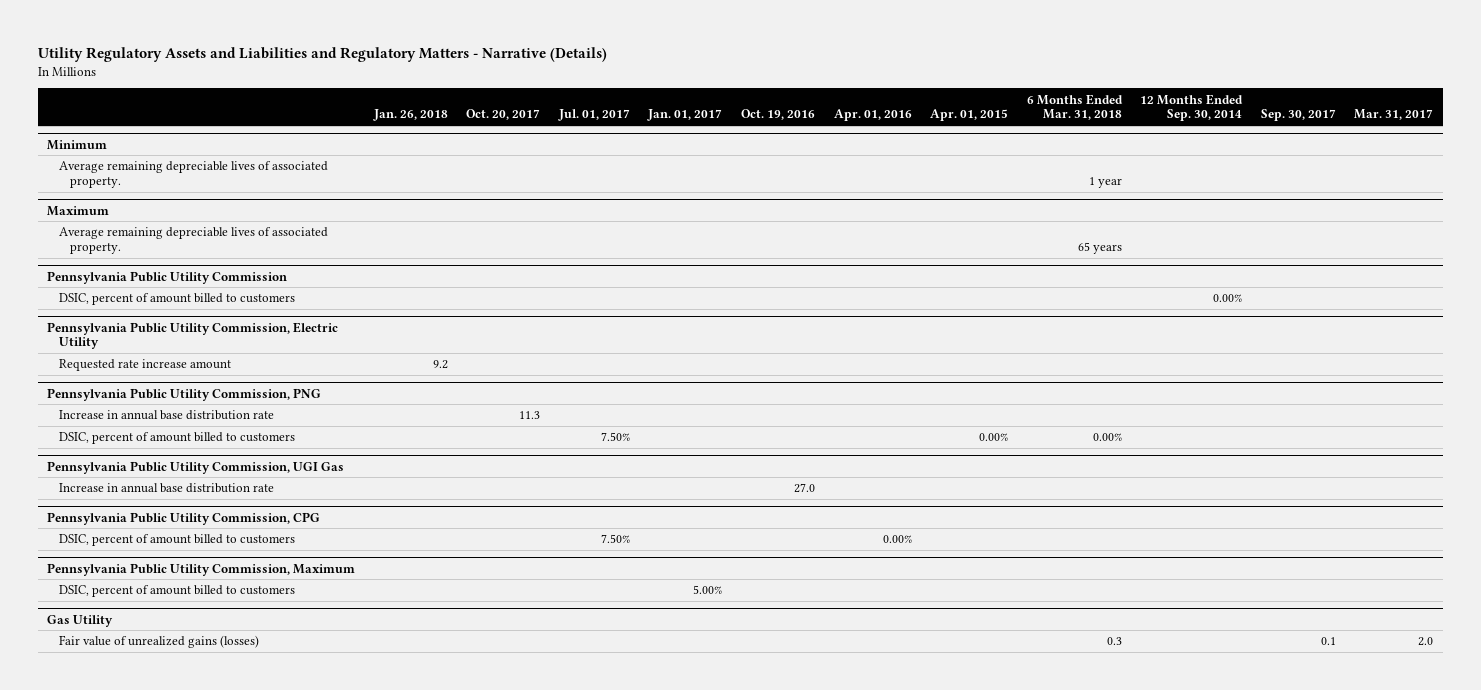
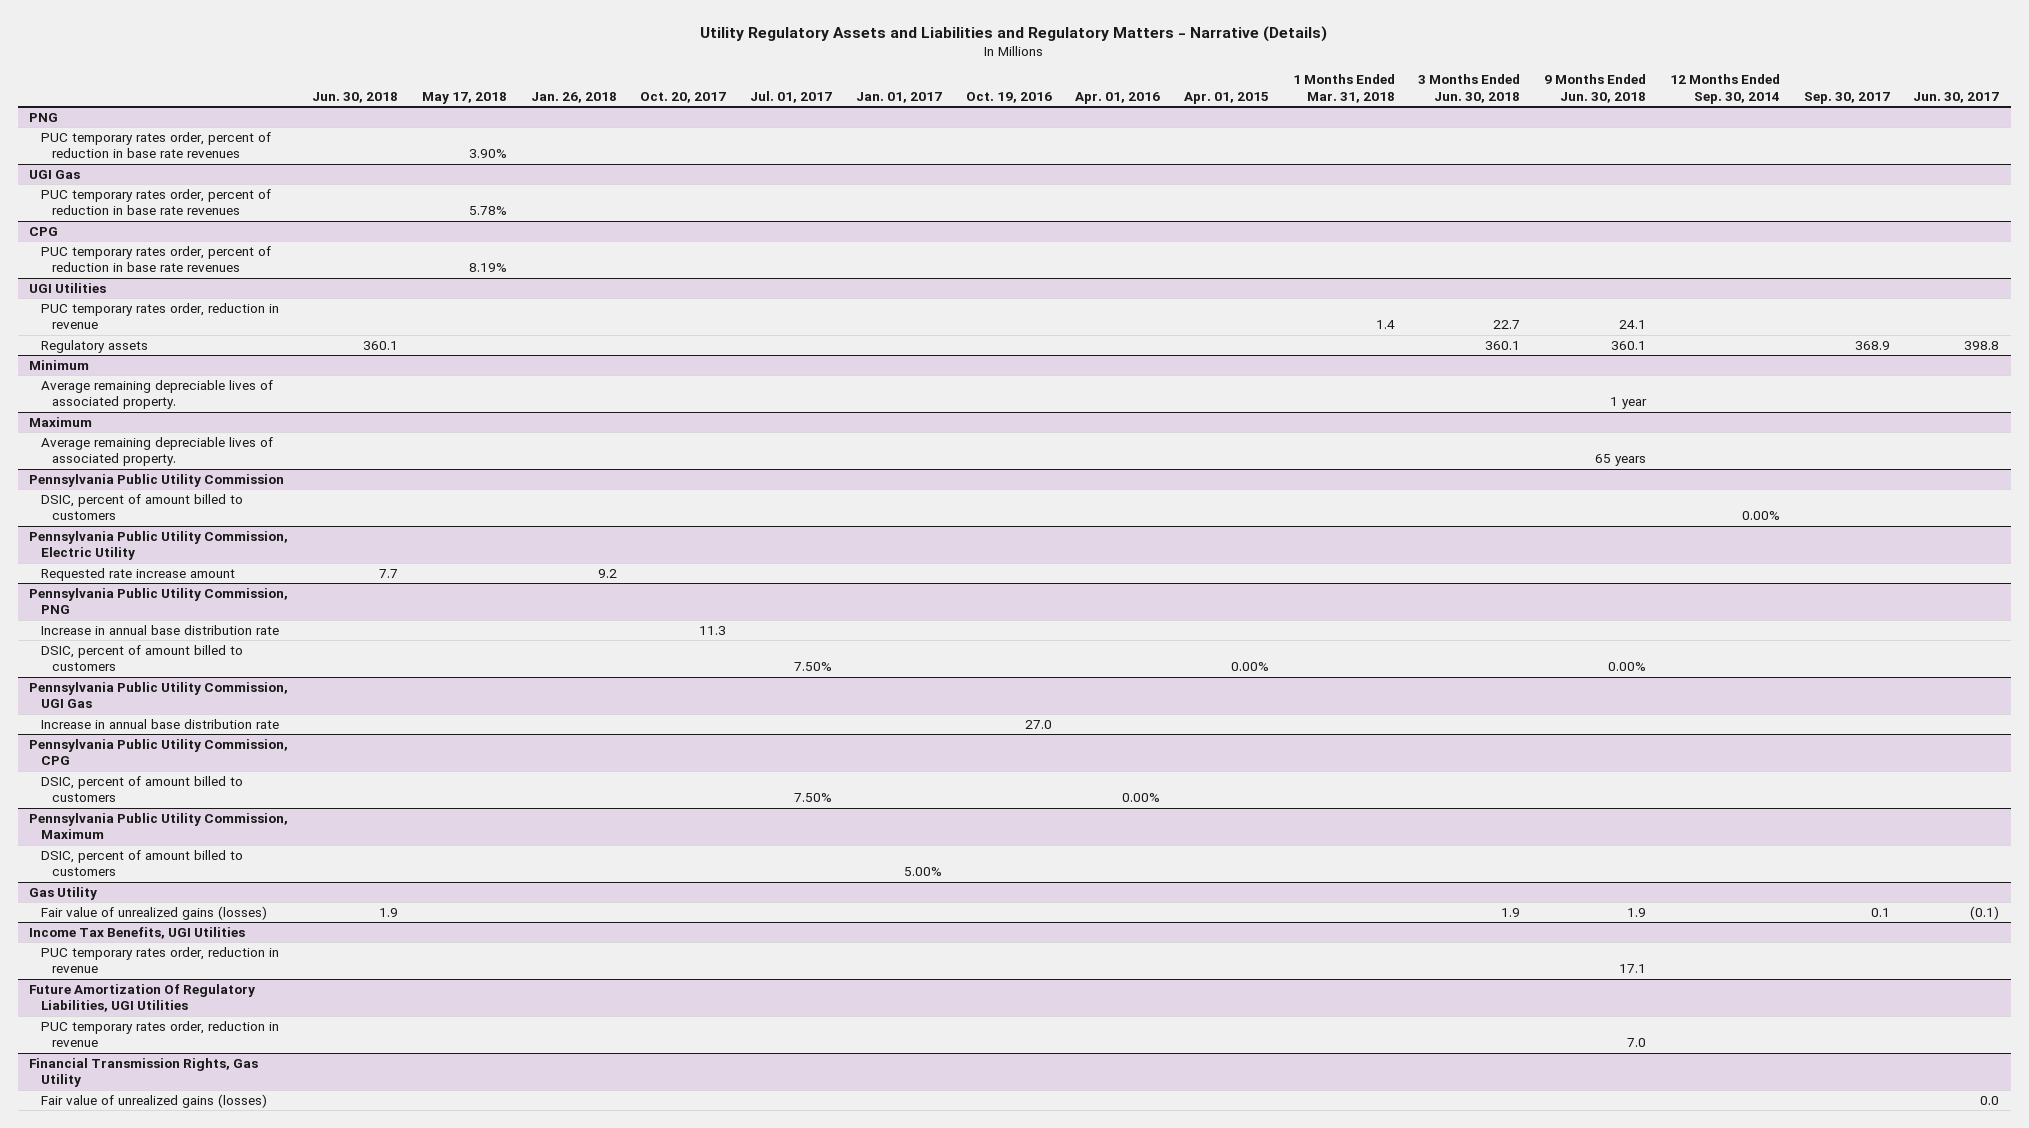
- | Jan. 26, 2018 | Oct. 20, 2017 | Jul. 01, 2017 | Jan. 01, 2017 | Oct. 19, 2016 | Apr. 01, 2016 | Apr. 01, 2015 | 6 Months Ended Mar. 31, 2018 | 12 Months Ended Sep. 30, 2014 | Sep. 30, 2017 | Mar. 31, 2017
+ | Jun. 30, 2018 | May 17, 2018 | Jan. 26, 2018 | Oct. 20, 2017 | Jul. 01, 2017 | Jan. 01, 2017 | Oct. 19, 2016 | Apr. 01, 2016 | Apr. 01, 2015 | 1 Months Ended Mar. 31, 2018 | 3 Months Ended Jun. 30, 2018 | 9 Months Ended Jun. 30, 2018 | 12 Months Ended Sep. 30, 2014 | Sep. 30, 2017 | Jun. 30, 2017
+ PNG
+ PUC temporary rates order, percent of reduction in base rate revenues | | 3.90% | | | | | | | | | | | | |
+ UGI Gas
+ PUC temporary rates order, percent of reduction in base rate revenues | | 5.78% | | | | | | | | | | | | |
+ CPG
+ PUC temporary rates order, percent of reduction in base rate revenues | | 8.19% | | | | | | | | | | | | |
+ UGI Utilities
+ PUC temporary rates order, reduction in revenue | | | | | | | | | | 1.4 | 22.7 | 24.1 | | |
+ Regulatory assets | 360.1 | | | | | | | | | | 360.1 | 360.1 | | 368.9 | 398.8
+ Income Tax Benefits, UGI Utilities
+ PUC temporary rates order, reduction in revenue | | | | | | | | | | | | 17.1 | | |
+ Future Amortization Of Regulatory Liabilities, UGI Utilities
+ PUC temporary rates order, reduction in revenue | | | | | | | | | | | | 7.0 | | |
+ Financial Transmission Rights, Gas Utility
+ Fair value of unrealized gains (losses) | | | | | | | | | | | | | | | 0.0

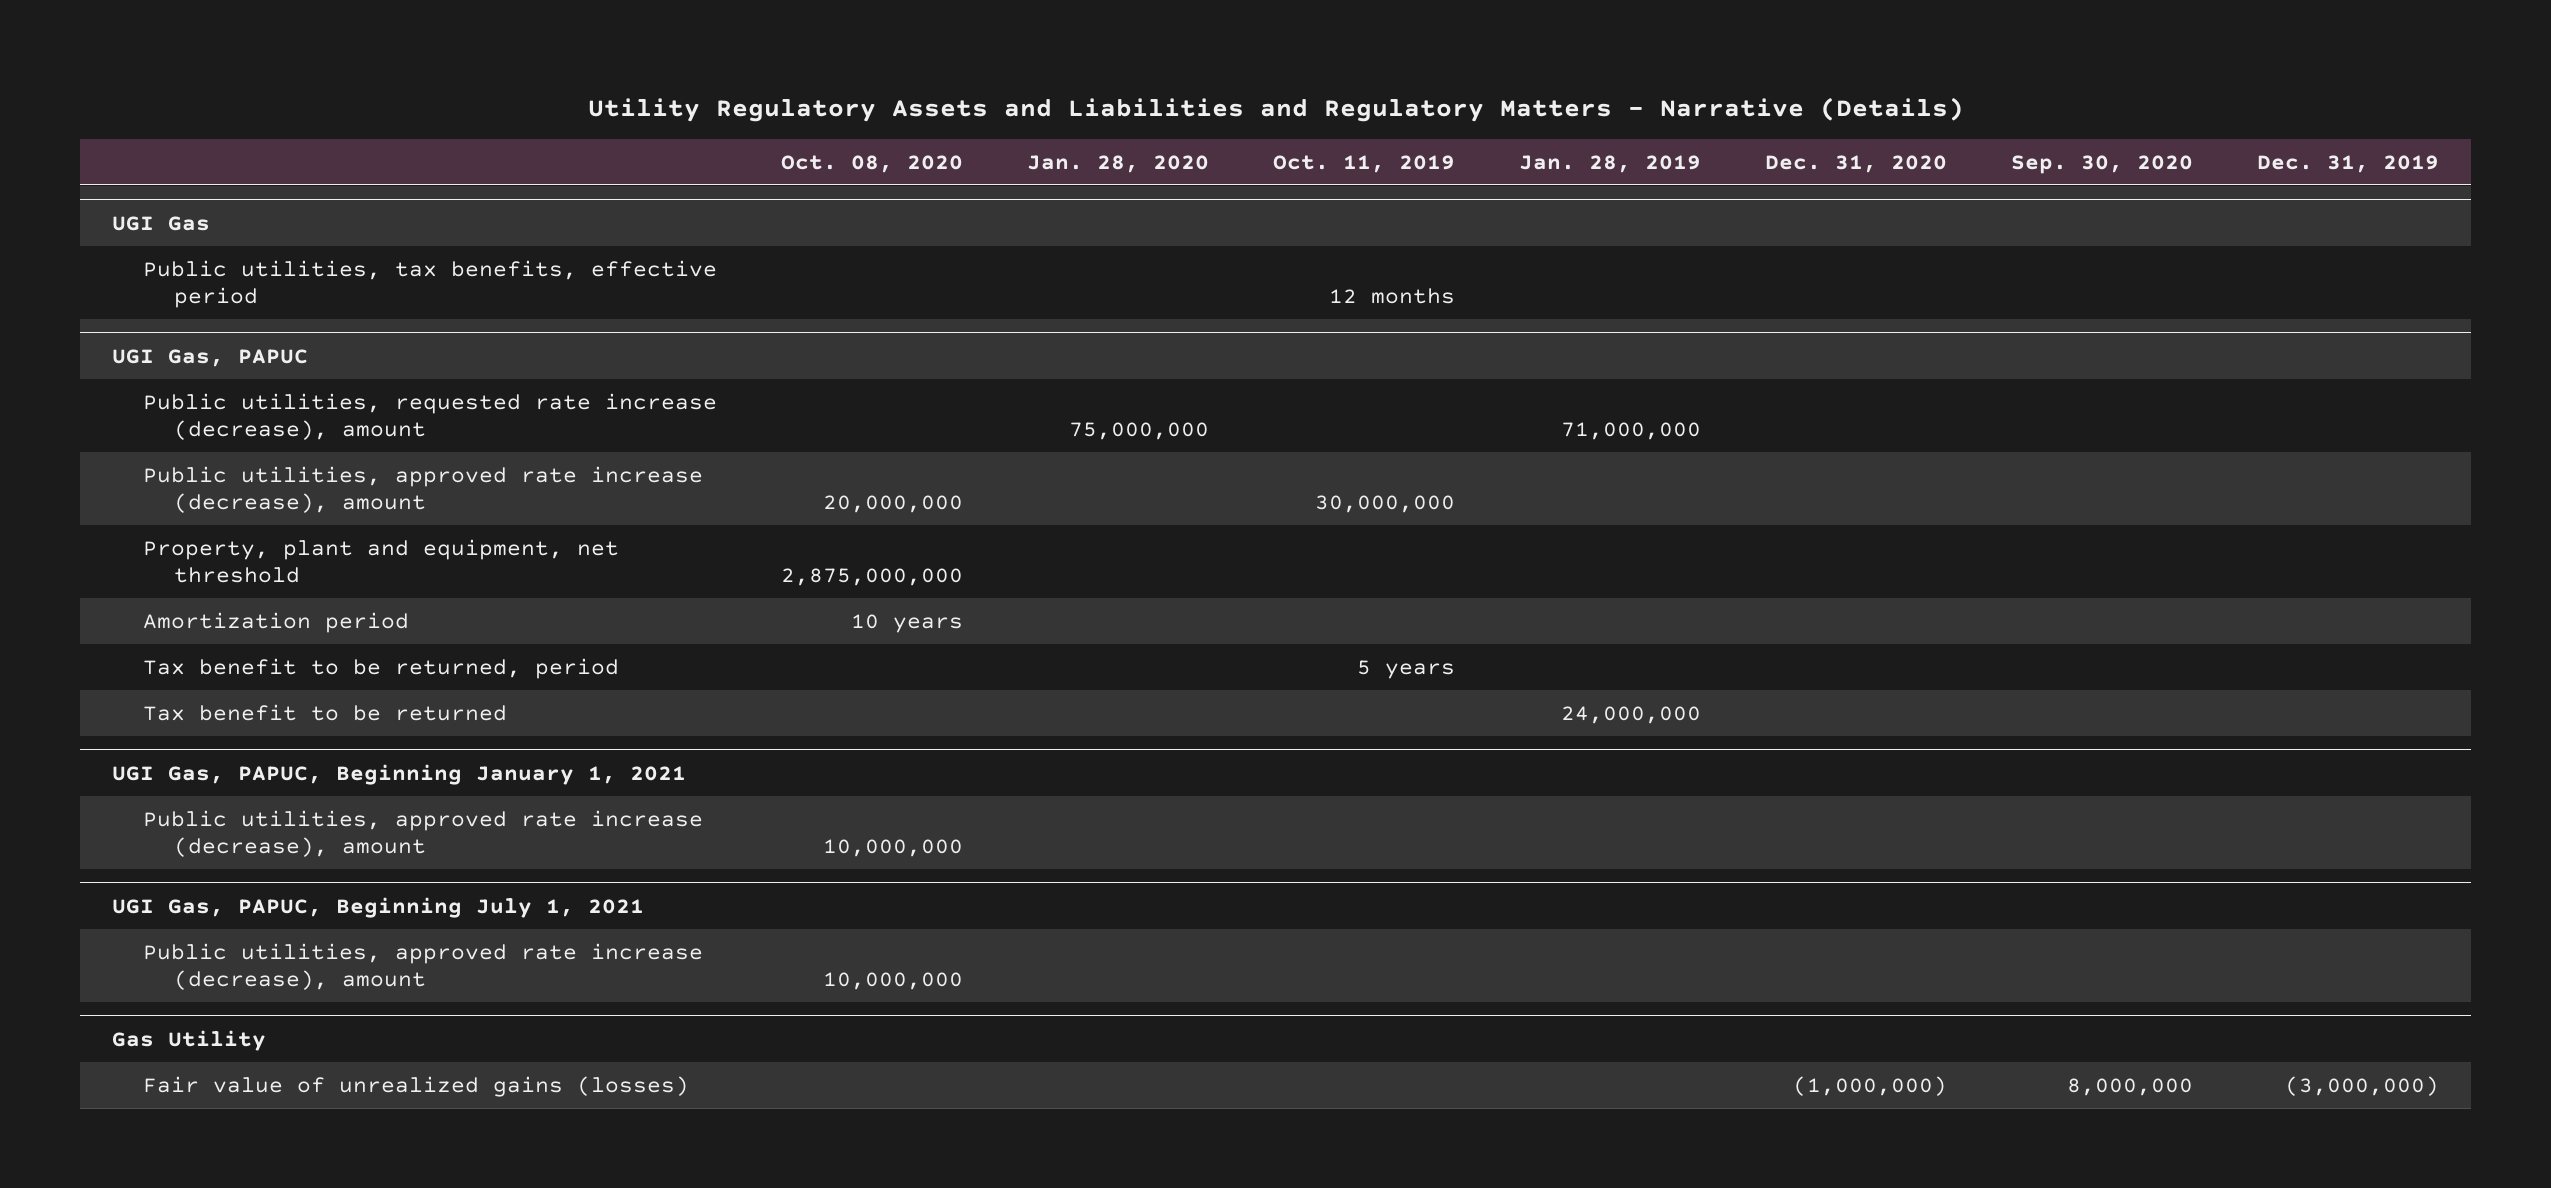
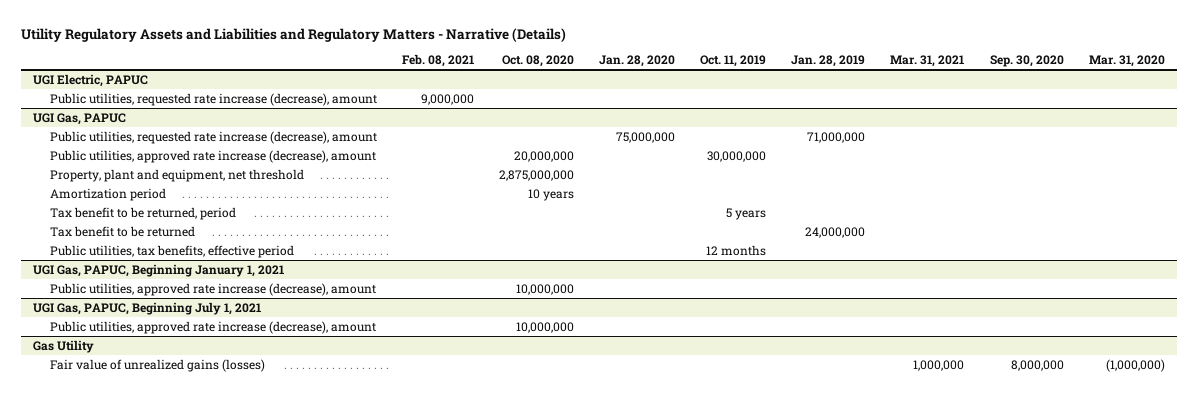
- | Oct. 08, 2020 | Jan. 28, 2020 | Oct. 11, 2019 | Jan. 28, 2019 | Dec. 31, 2020 | Sep. 30, 2020 | Dec. 31, 2019
+ | Feb. 08, 2021 | Oct. 08, 2020 | Jan. 28, 2020 | Oct. 11, 2019 | Jan. 28, 2019 | Mar. 31, 2021 | Sep. 30, 2020 | Mar. 31, 2020
- UGI Gas
- Public utilities, tax benefits, effective period | | | 12 months | | | |
+ UGI Electric, PAPUC
+ Public utilities, requested rate increase (decrease), amount | 9,000,000 | | | | | | |
@ UGI Gas, PAPUC
+ Public utilities, tax benefits, effective period | | | | 12 months | | | |

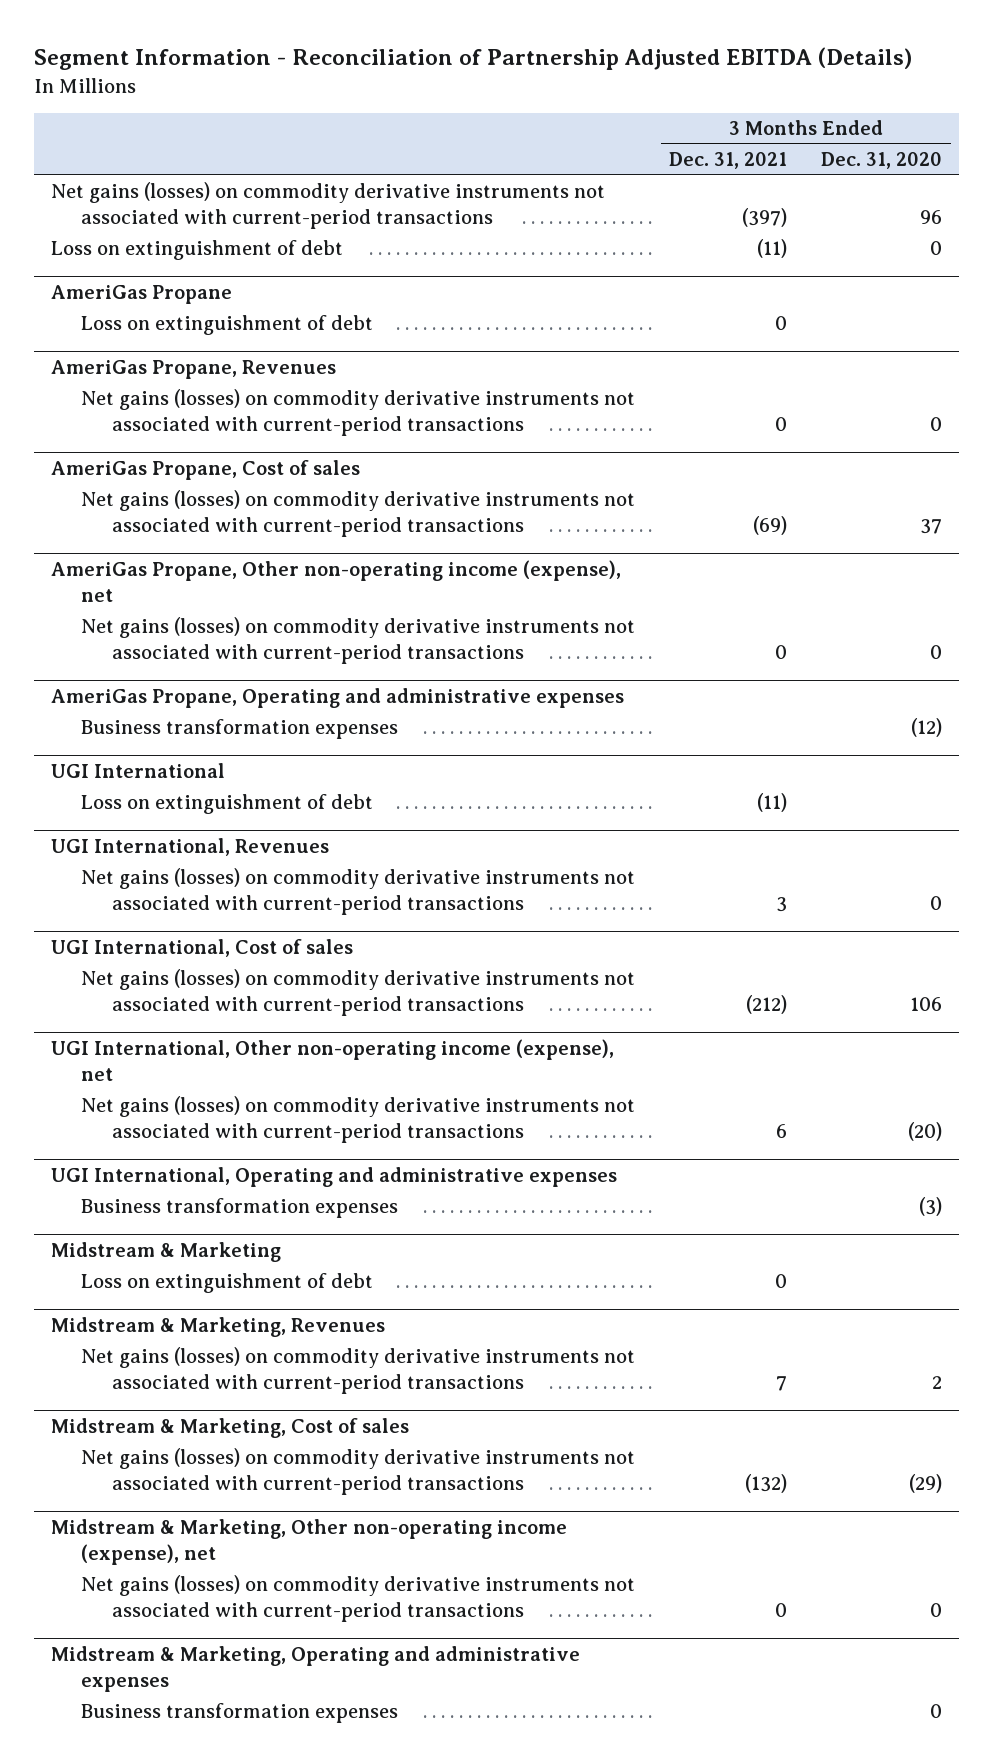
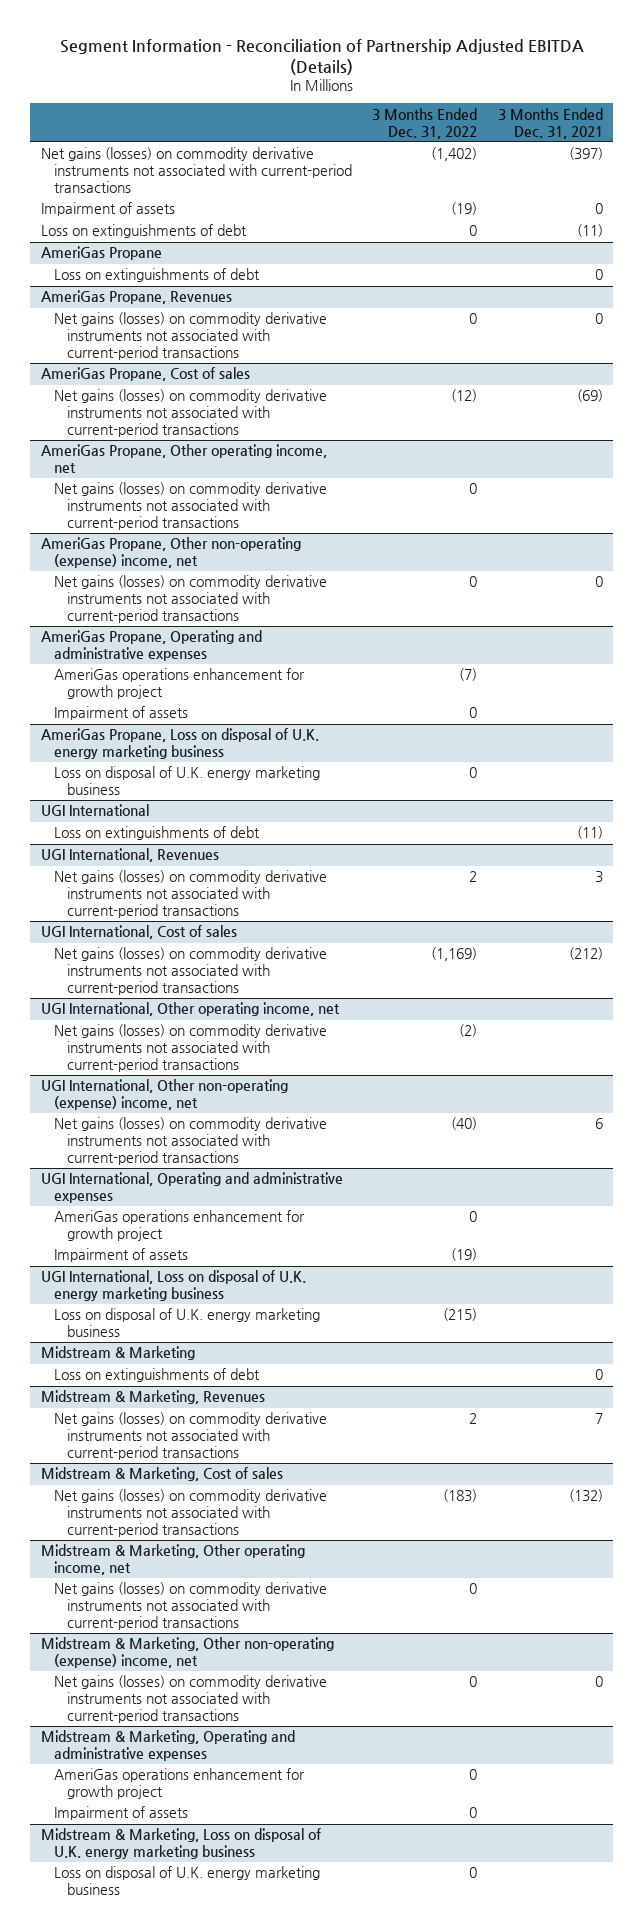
- | 3 Months Ended Dec. 31, 2021 | 3 Months Ended Dec. 31, 2020
+ | 3 Months Ended Dec. 31, 2022 | 3 Months Ended Dec. 31, 2021
- Loss on extinguishment of debt | (11) | 0
+ Impairment of assets | (19) | 0
+ Loss on extinguishments of debt | 0 | (11)
@ AmeriGas Propane
- Loss on extinguishment of debt | 0 |
+ Loss on extinguishments of debt | | 0
- AmeriGas Propane, Other non-operating income (expense), net
+ AmeriGas Propane, Other operating income, net
+ Net gains (losses) on commodity derivative instruments not associated with current-period transactions | 0 |
+ AmeriGas Propane, Other non-operating (expense) income, net
@ AmeriGas Propane, Operating and administrative expenses
- Business transformation expenses | | (12)
+ AmeriGas operations enhancement for growth project | (7) |
+ Impairment of assets | 0 |
+ AmeriGas Propane, Loss on disposal of U.K. energy marketing business
+ Loss on disposal of U.K. energy marketing business | 0 |
@ UGI International
- Loss on extinguishment of debt | (11) |
+ Loss on extinguishments of debt | | (11)
- UGI International, Other non-operating income (expense), net
+ UGI International, Other operating income, net
+ Net gains (losses) on commodity derivative instruments not associated with current-period transactions | (2) |
+ UGI International, Other non-operating (expense) income, net
@ UGI International, Operating and administrative expenses
- Business transformation expenses | | (3)
+ AmeriGas operations enhancement for growth project | 0 |
+ Impairment of assets | (19) |
+ UGI International, Loss on disposal of U.K. energy marketing business
+ Loss on disposal of U.K. energy marketing business | (215) |
@ Midstream & Marketing
- Loss on extinguishment of debt | 0 |
+ Loss on extinguishments of debt | | 0
- Midstream & Marketing, Other non-operating income (expense), net
+ Midstream & Marketing, Other operating income, net
+ Net gains (losses) on commodity derivative instruments not associated with current-period transactions | 0 |
+ Midstream & Marketing, Other non-operating (expense) income, net
@ Midstream & Marketing, Operating and administrative expenses
- Business transformation expenses | | 0
+ AmeriGas operations enhancement for growth project | 0 |
+ Impairment of assets | 0 |
+ Midstream & Marketing, Loss on disposal of U.K. energy marketing business
+ Loss on disposal of U.K. energy marketing business | 0 |

